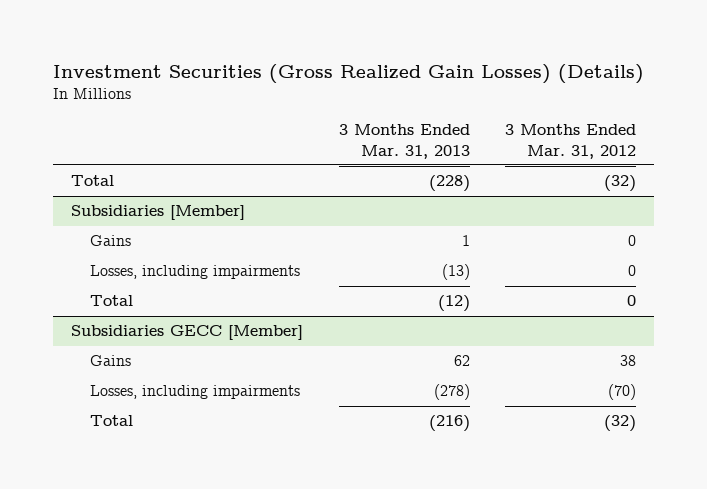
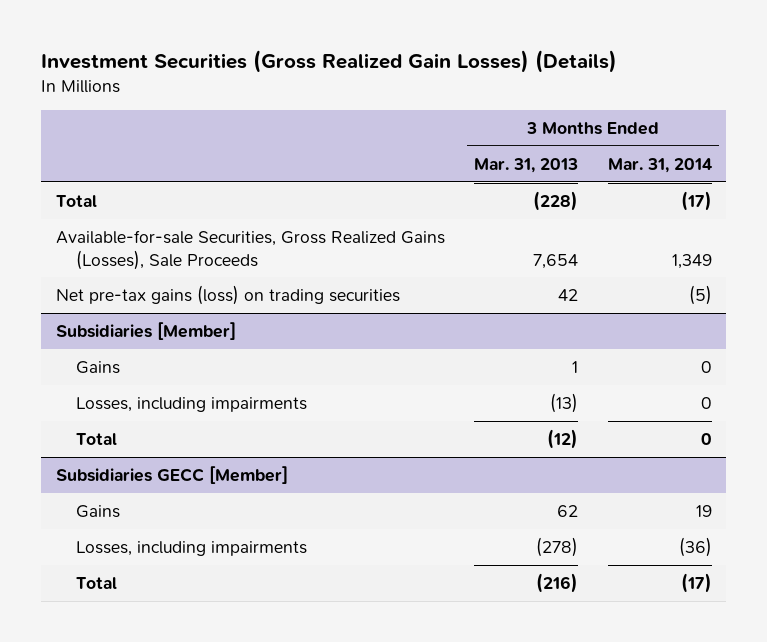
- | 3 Months Ended Mar. 31, 2013 | 3 Months Ended Mar. 31, 2012
+ | 3 Months Ended Mar. 31, 2013 | 3 Months Ended Mar. 31, 2014
+ Available-for-sale Securities, Gross Realized Gains (Losses), Sale Proceeds | 7,654 | 1,349
+ Net pre-tax gains (loss) on trading securities | 42 | (5)

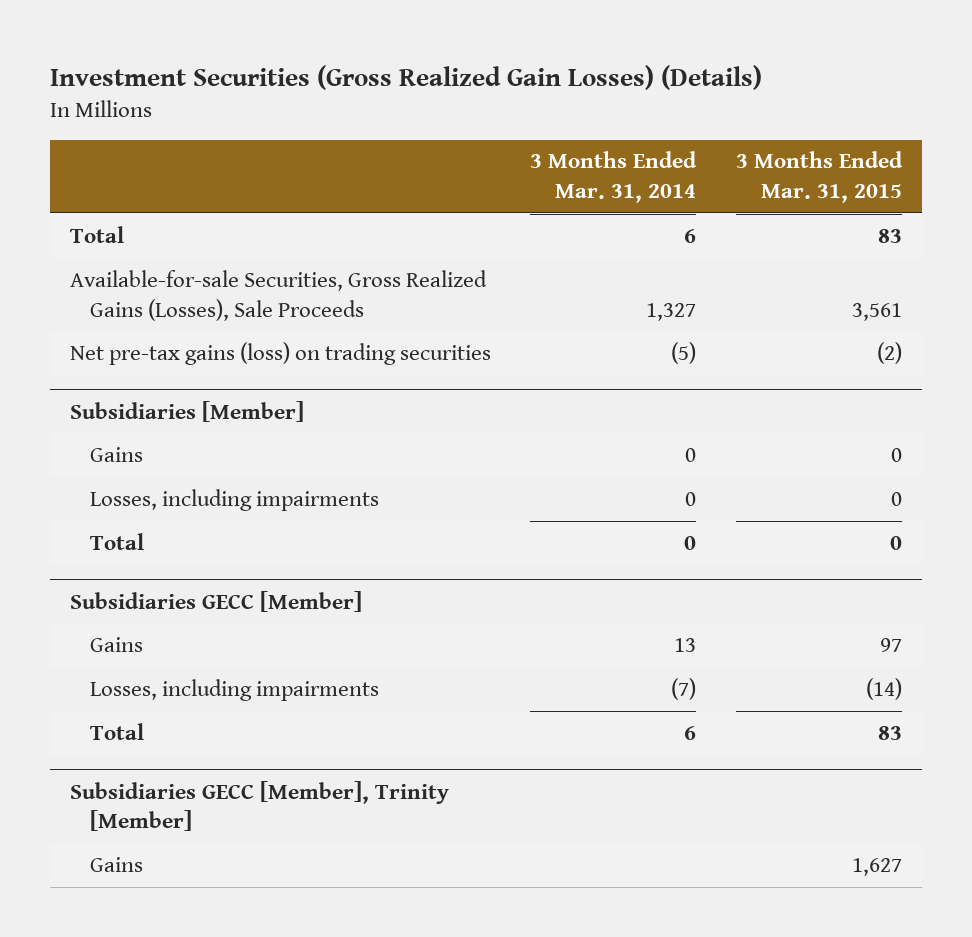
- | 3 Months Ended Mar. 31, 2013 | 3 Months Ended Mar. 31, 2014
+ | 3 Months Ended Mar. 31, 2014 | 3 Months Ended Mar. 31, 2015
- Total | (228) | (17)
- Available-for-sale Securities, Gross Realized Gains (Losses), Sale Proceeds | 7,654 | 1,349
+ Total | 6 | 83
+ Available-for-sale Securities, Gross Realized Gains (Losses), Sale Proceeds | 1,327 | 3,561
@ Subsidiaries GECC [Member]
- Gains | 62 | 19
- Losses, including impairments | (278) | (36)
- Total | (216) | (17)
+ Gains | 13 | 97
+ Losses, including impairments | (7) | (14)
+ Total | 6 | 83
+ Subsidiaries GECC [Member], Trinity [Member]
+ Gains | | 1,627

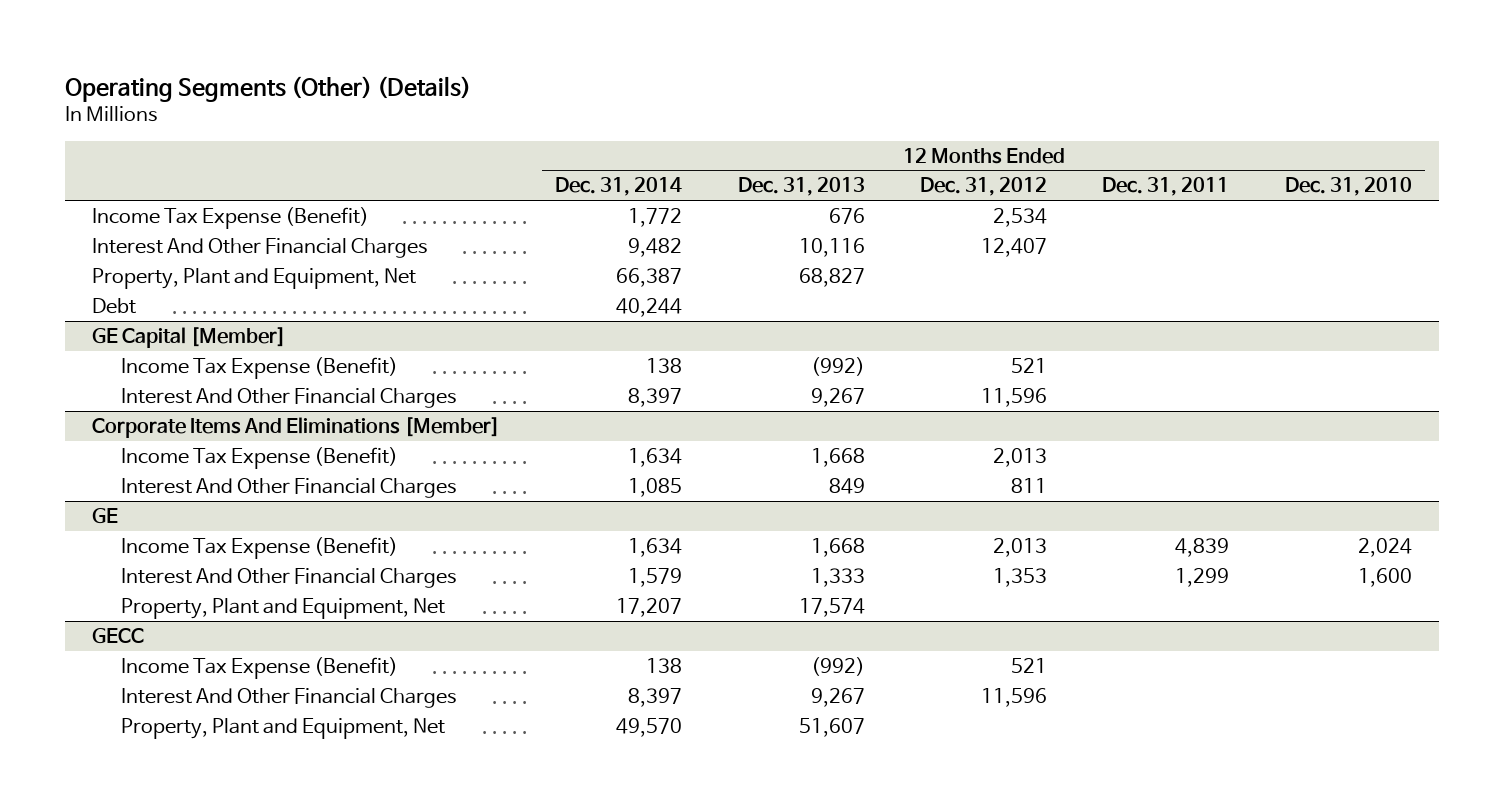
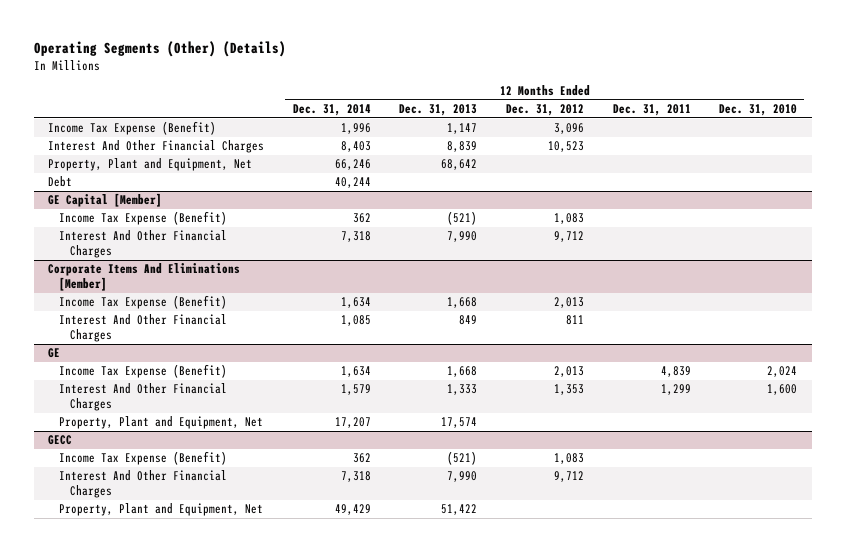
- Income Tax Expense (Benefit) | 1,772 | 676 | 2,534 | |
- Interest And Other Financial Charges | 9,482 | 10,116 | 12,407 | |
- Property, Plant and Equipment, Net | 66,387 | 68,827 | | |
+ Income Tax Expense (Benefit) | 1,996 | 1,147 | 3,096 | |
+ Interest And Other Financial Charges | 8,403 | 8,839 | 10,523 | |
+ Property, Plant and Equipment, Net | 66,246 | 68,642 | | |
@ GE Capital [Member]
- Income Tax Expense (Benefit) | 138 | (992) | 521 | |
- Interest And Other Financial Charges | 8,397 | 9,267 | 11,596 | |
+ Income Tax Expense (Benefit) | 362 | (521) | 1,083 | |
+ Interest And Other Financial Charges | 7,318 | 7,990 | 9,712 | |
@ GECC
- Income Tax Expense (Benefit) | 138 | (992) | 521 | |
- Interest And Other Financial Charges | 8,397 | 9,267 | 11,596 | |
- Property, Plant and Equipment, Net | 49,570 | 51,607 | | |
+ Income Tax Expense (Benefit) | 362 | (521) | 1,083 | |
+ Interest And Other Financial Charges | 7,318 | 7,990 | 9,712 | |
+ Property, Plant and Equipment, Net | 49,429 | 51,422 | | |

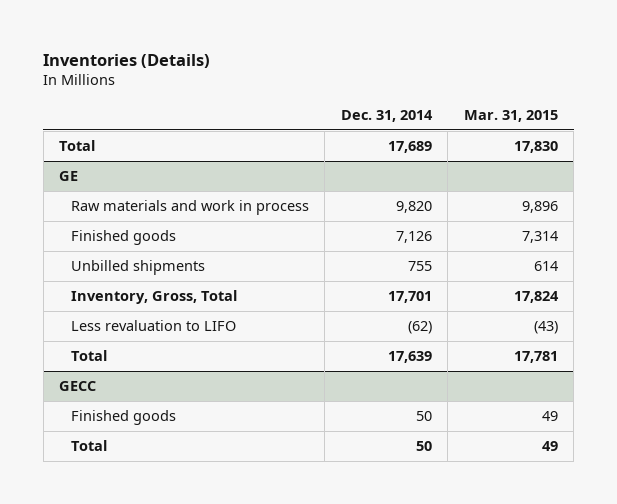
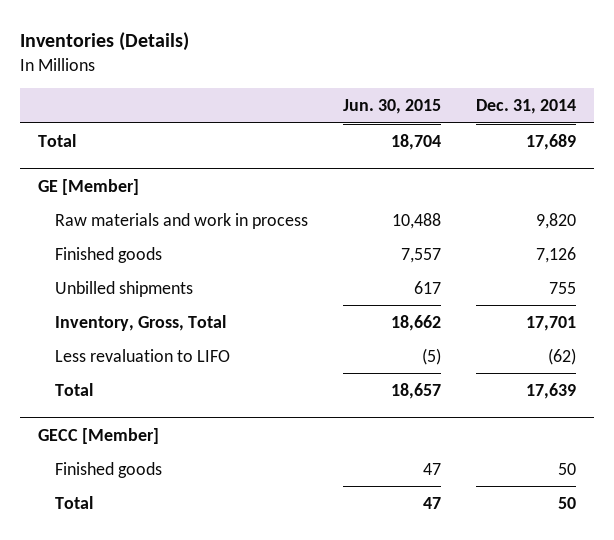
- | Dec. 31, 2014 | Mar. 31, 2015
+ | Jun. 30, 2015 | Dec. 31, 2014
- GE
+ GE [Member]
- GECC
+ GECC [Member]

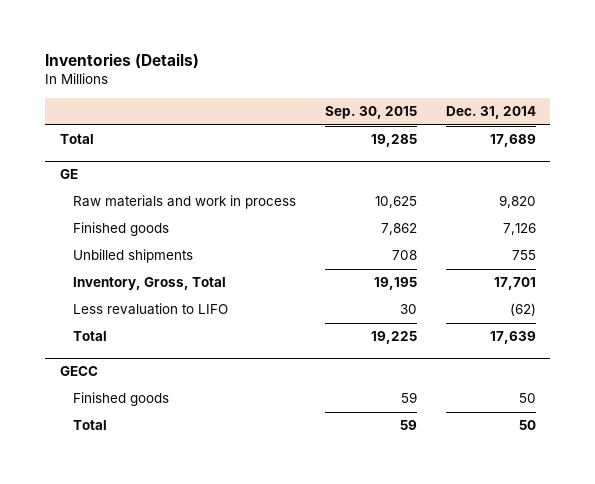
- | Jun. 30, 2015 | Dec. 31, 2014
+ | Sep. 30, 2015 | Dec. 31, 2014
- GE [Member]
+ GE
- GECC [Member]
+ GECC

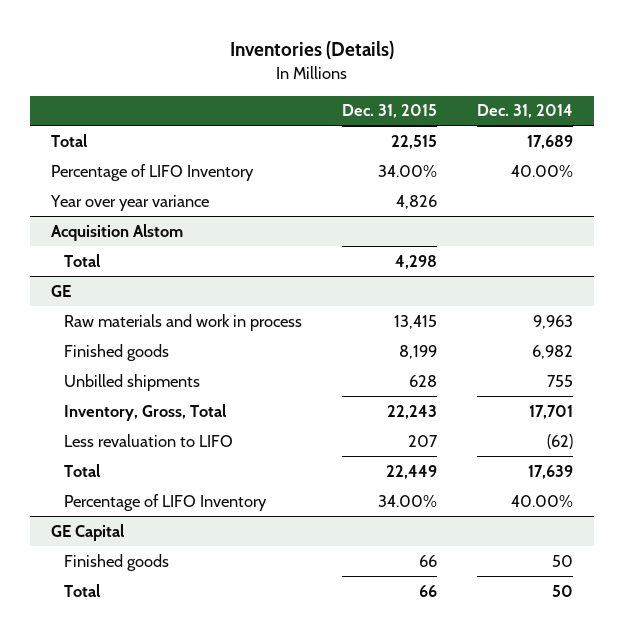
- | Sep. 30, 2015 | Dec. 31, 2014
+ | Dec. 31, 2015 | Dec. 31, 2014
+ Percentage of LIFO Inventory | 34.00% | 40.00%
+ Year over year variance | 4,826 |
+ Acquisition Alstom
+ Total | 4,298 |
@ GE
- Raw materials and work in process | 10,625 | 9,820
- Finished goods | 7,862 | 7,126
+ Raw materials and work in process | 13,415 | 9,963
+ Finished goods | 8,199 | 6,982
- GECC
@ GE
+ Percentage of LIFO Inventory | 34.00% | 40.00%
+ GE Capital

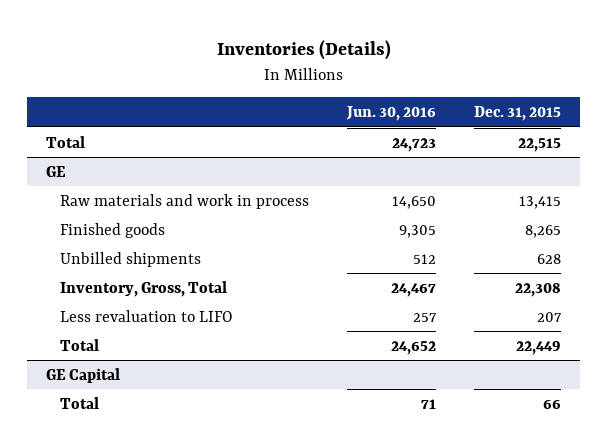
- | Dec. 31, 2015 | Dec. 31, 2014
+ | Jun. 30, 2016 | Dec. 31, 2015
- Percentage of LIFO Inventory | 34.00% | 40.00%
- Year over year variance | 4,826 |
- Acquisition Alstom
- Total | 4,298 |
@ GE
- Finished goods | 8,199 | 6,982
+ Finished goods | 9,305 | 8,265
- Inventory, Gross, Total | 22,243 | 17,701
+ Inventory, Gross, Total | 24,467 | 22,308
- Percentage of LIFO Inventory | 34.00% | 40.00%
@ GE Capital
- Finished goods | 66 | 50

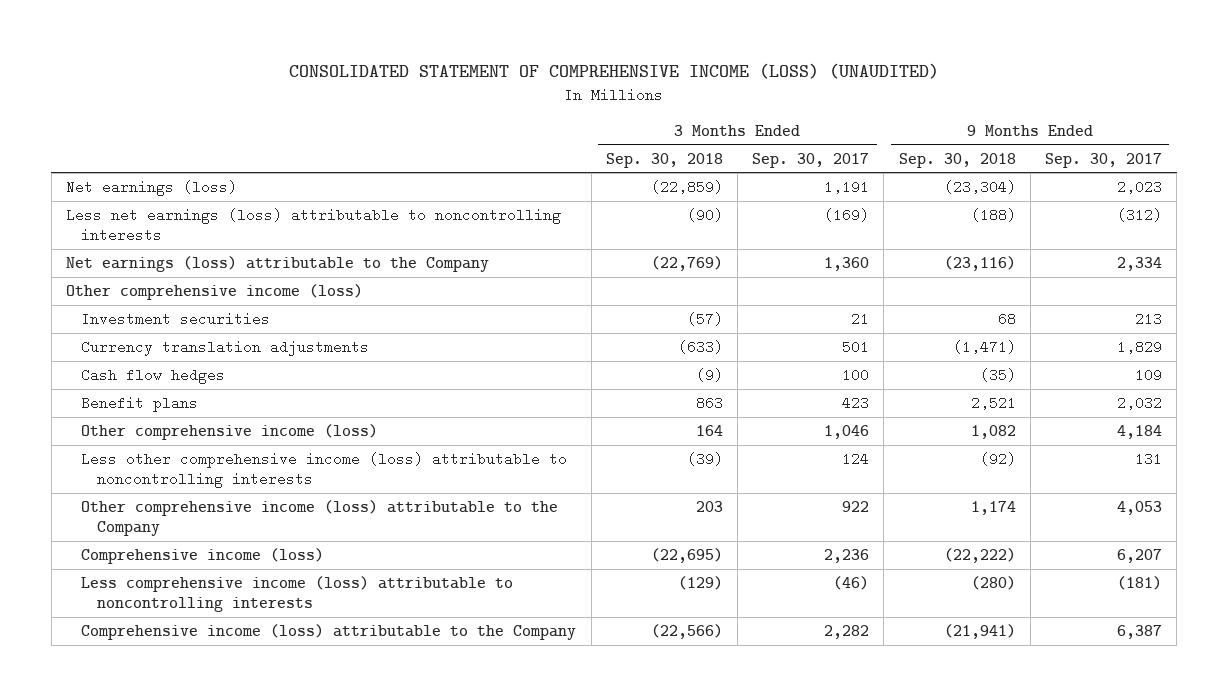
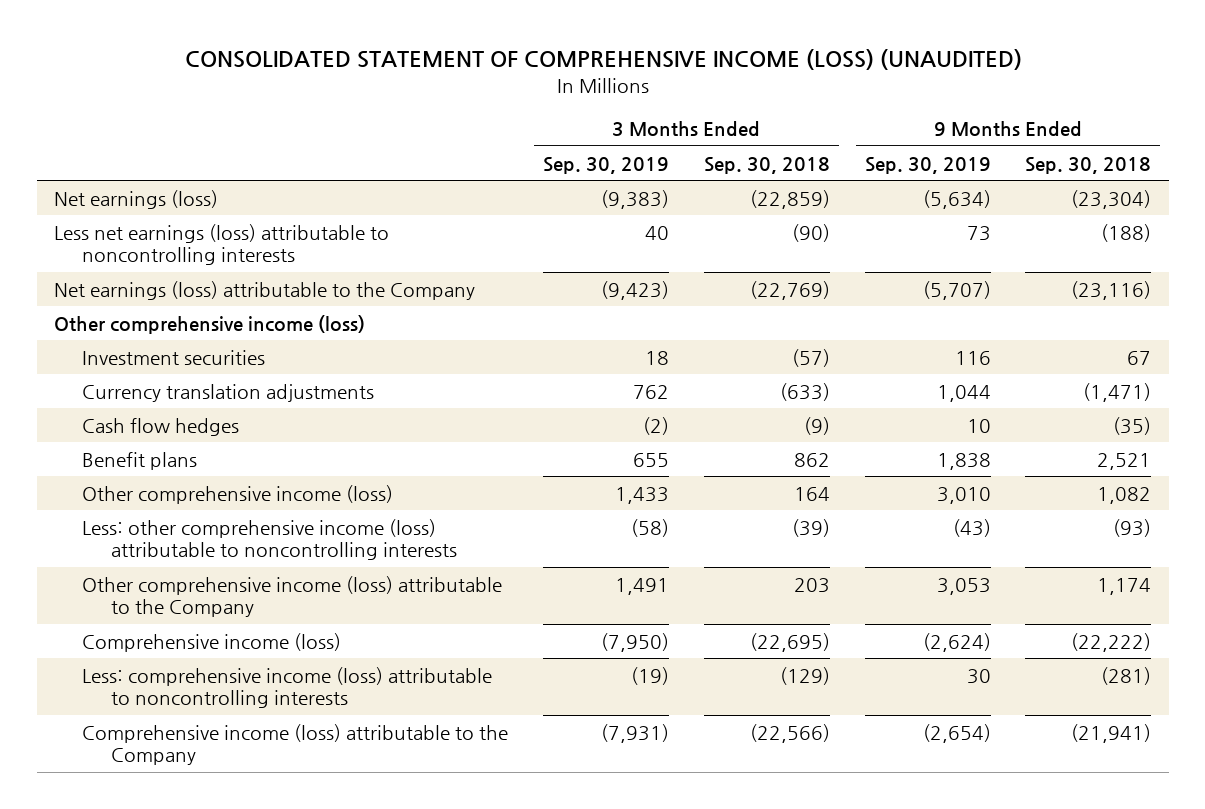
- | 3 Months Ended Sep. 30, 2018 | 3 Months Ended Sep. 30, 2017 | 9 Months Ended Sep. 30, 2018 | 9 Months Ended Sep. 30, 2017
+ | 3 Months Ended Sep. 30, 2019 | 3 Months Ended Sep. 30, 2018 | 9 Months Ended Sep. 30, 2019 | 9 Months Ended Sep. 30, 2018
- Investment securities | (57) | 21 | 68 | 213
+ Investment securities | 18 | (57) | 116 | 67
- Benefit plans | 863 | 423 | 2,521 | 2,032
+ Benefit plans | 655 | 862 | 1,838 | 2,521
- Less other comprehensive income (loss) attributable to noncontrolling interests | (39) | 124 | (92) | 131
+ Less: other comprehensive income (loss) attributable to noncontrolling interests | (58) | (39) | (43) | (93)
- Less comprehensive income (loss) attributable to noncontrolling interests | (129) | (46) | (280) | (181)
+ Less: comprehensive income (loss) attributable to noncontrolling interests | (19) | (129) | 30 | (281)

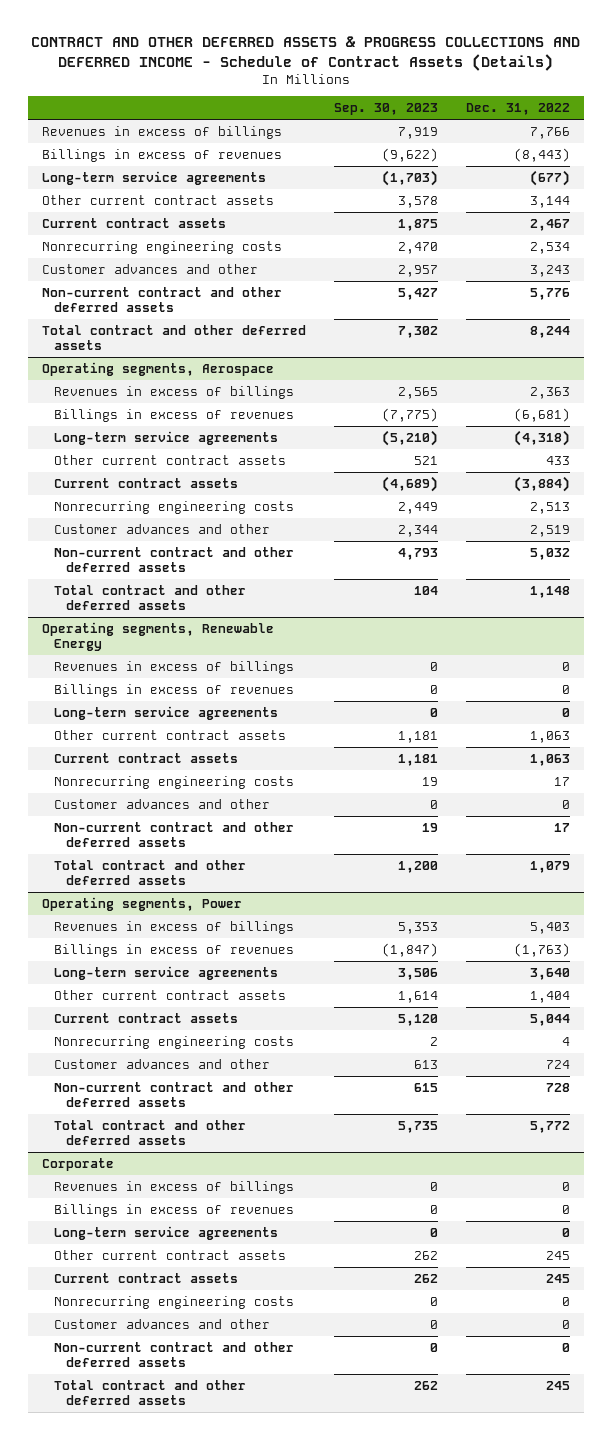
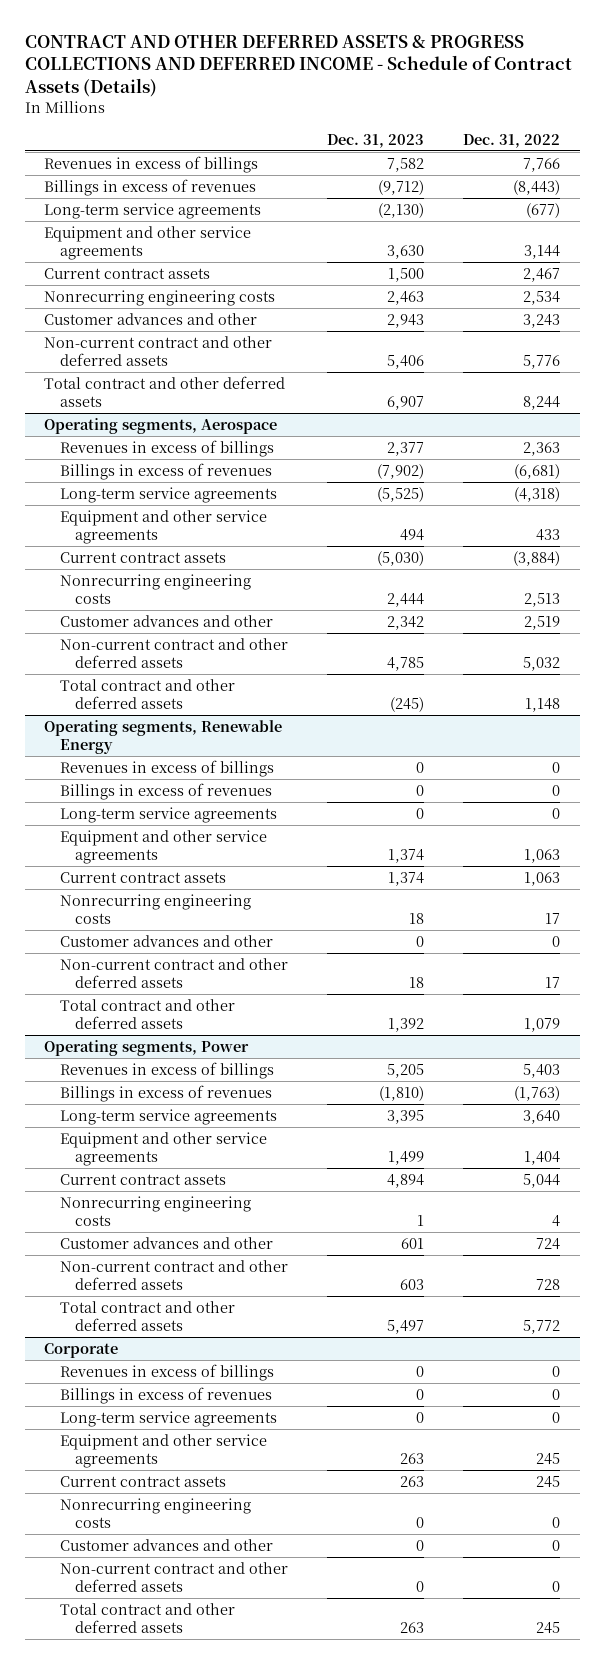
- | Sep. 30, 2023 | Dec. 31, 2022
+ | Dec. 31, 2023 | Dec. 31, 2022
- Other current contract assets | 3,578 | 3,144
+ Equipment and other service agreements | 3,630 | 3,144
@ Operating segments, Aerospace
- Other current contract assets | 521 | 433
+ Equipment and other service agreements | 494 | 433
@ Operating segments, Renewable Energy
- Other current contract assets | 1,181 | 1,063
+ Equipment and other service agreements | 1,374 | 1,063
@ Operating segments, Power
- Other current contract assets | 1,614 | 1,404
+ Equipment and other service agreements | 1,499 | 1,404
@ Corporate
- Other current contract assets | 262 | 245
+ Equipment and other service agreements | 263 | 245

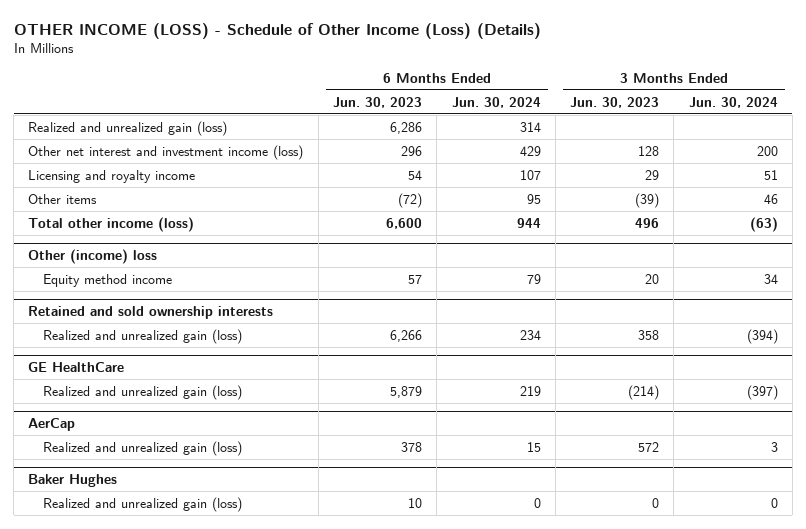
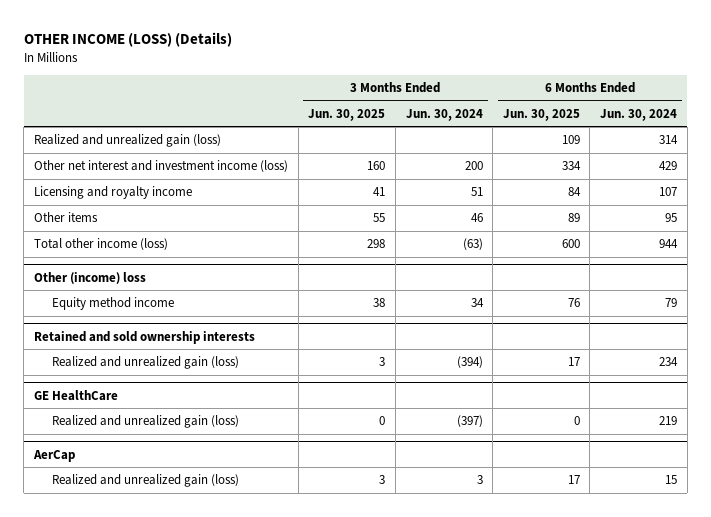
- OTHER INCOME (LOSS) - Schedule of Other Income (Loss) (Details)
+ OTHER INCOME (LOSS) (Details)
- | 6 Months Ended Jun. 30, 2023 | 6 Months Ended Jun. 30, 2024 | 3 Months Ended Jun. 30, 2023 | 3 Months Ended Jun. 30, 2024
+ | 3 Months Ended Jun. 30, 2025 | 3 Months Ended Jun. 30, 2024 | 6 Months Ended Jun. 30, 2025 | 6 Months Ended Jun. 30, 2024
- Baker Hughes
- Realized and unrealized gain (loss) | 10 | 0 | 0 | 0

